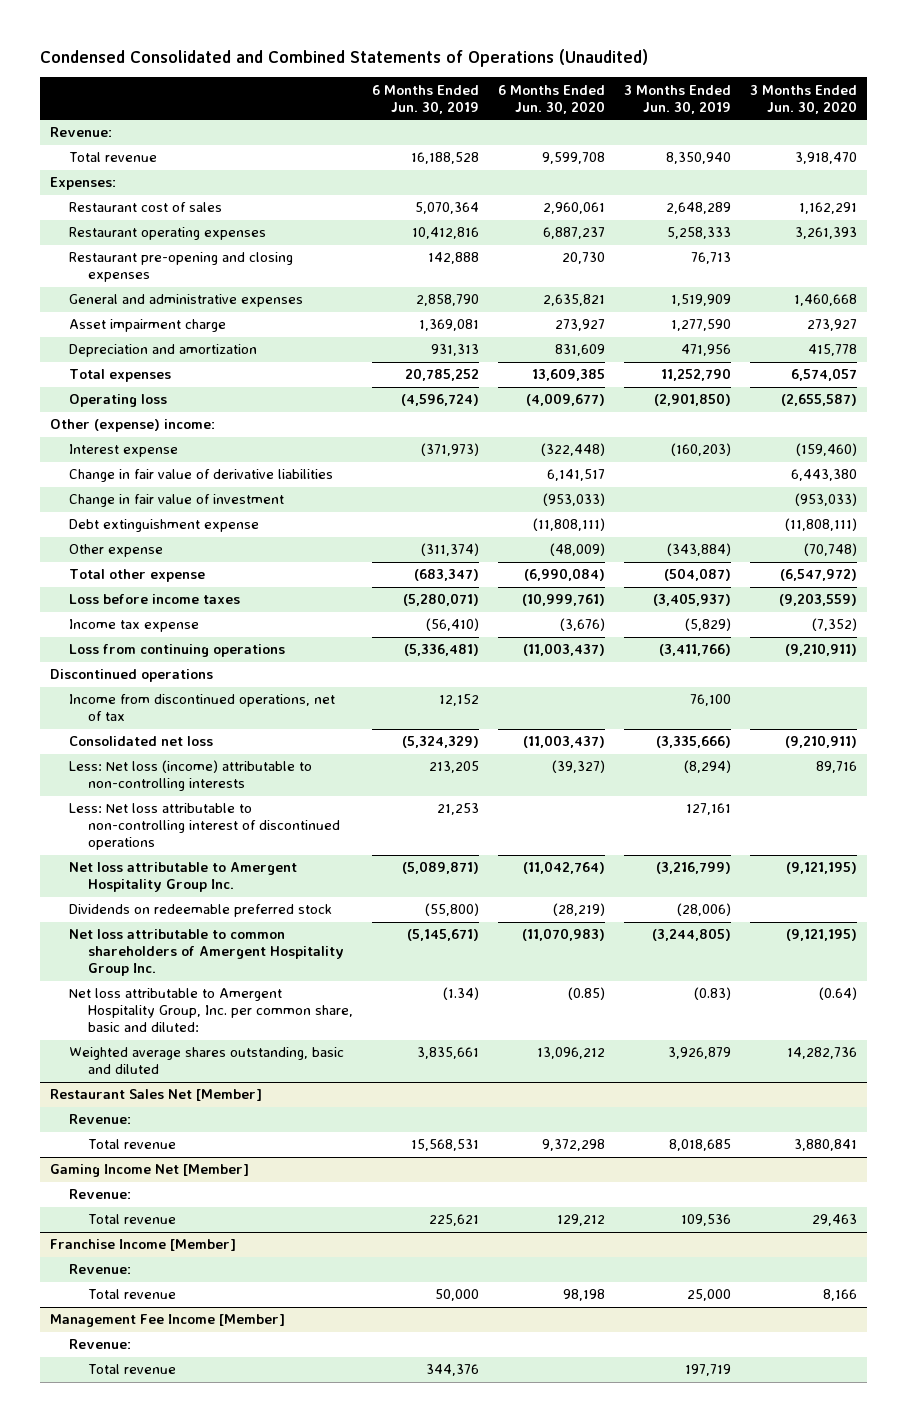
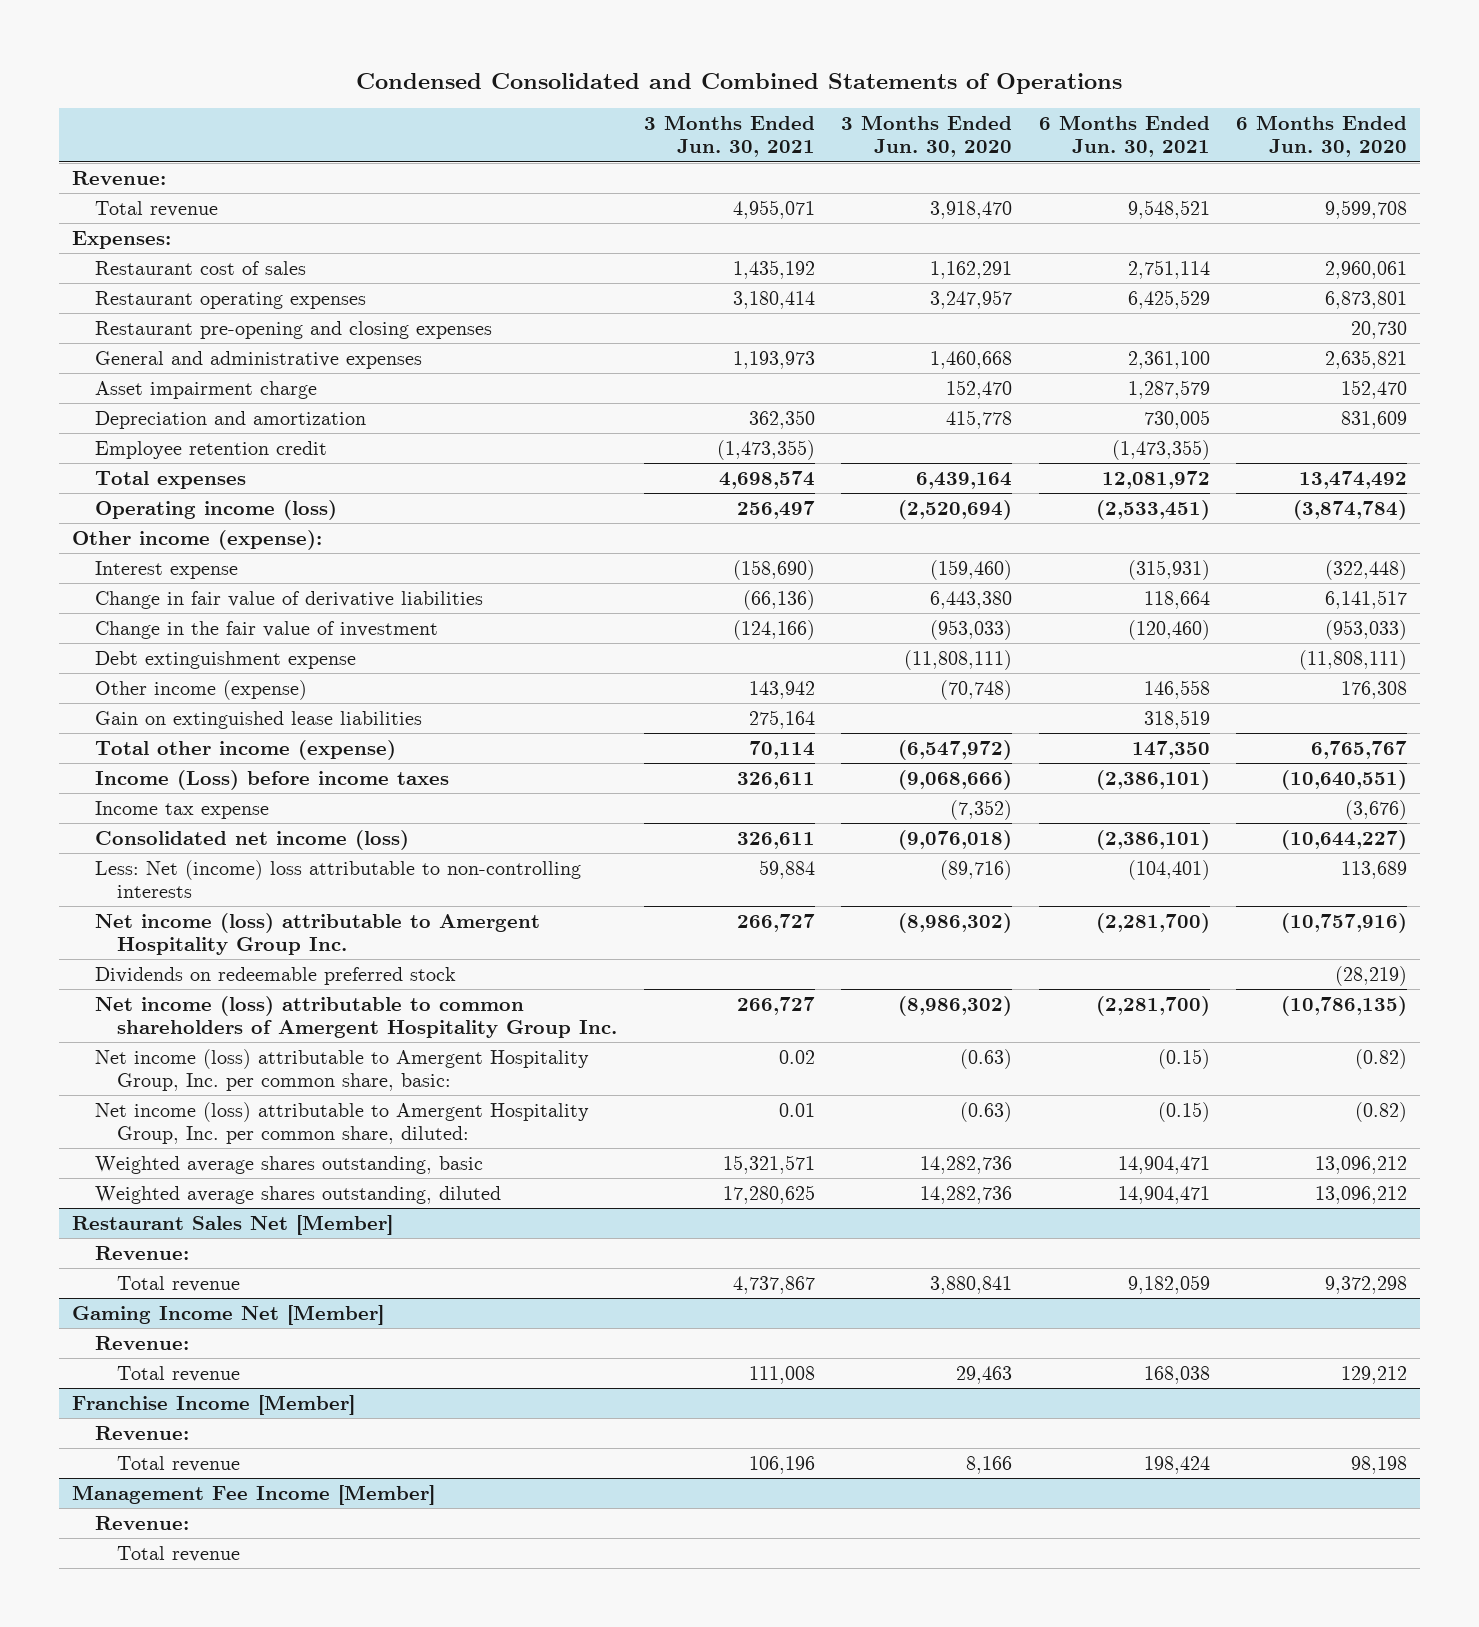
- Condensed Consolidated and Combined Statements of Operations (Unaudited)
+ Condensed Consolidated and Combined Statements of Operations
- | 6 Months Ended Jun. 30, 2019 | 6 Months Ended Jun. 30, 2020 | 3 Months Ended Jun. 30, 2019 | 3 Months Ended Jun. 30, 2020
+ | 3 Months Ended Jun. 30, 2021 | 3 Months Ended Jun. 30, 2020 | 6 Months Ended Jun. 30, 2021 | 6 Months Ended Jun. 30, 2020
- Restaurant operating expenses | 10,412,816 | 6,887,237 | 5,258,333 | 3,261,393
+ Restaurant operating expenses | 3,180,414 | 3,247,957 | 6,425,529 | 6,873,801
- Asset impairment charge | 1,369,081 | 273,927 | 1,277,590 | 273,927
+ Asset impairment charge | | 152,470 | 1,287,579 | 152,470
- Total expenses | 20,785,252 | 13,609,385 | 11,252,790 | 6,574,057
- Operating loss | (4,596,724) | (4,009,677) | (2,901,850) | (2,655,587)
- Other (expense) income:
+ Employee retention credit | (1,473,355) | | (1,473,355) |
+ Total expenses | 4,698,574 | 6,439,164 | 12,081,972 | 13,474,492
+ Operating income (loss) | 256,497 | (2,520,694) | (2,533,451) | (3,874,784)
+ Other income (expense):
- Change in fair value of investment | | (953,033) | | (953,033)
+ Change in the fair value of investment | (124,166) | (953,033) | (120,460) | (953,033)
- Other expense | (311,374) | (48,009) | (343,884) | (70,748)
- Total other expense | (683,347) | (6,990,084) | (504,087) | (6,547,972)
- Loss before income taxes | (5,280,071) | (10,999,761) | (3,405,937) | (9,203,559)
+ Other income (expense) | 143,942 | (70,748) | 146,558 | 176,308
+ Gain on extinguished lease liabilities | 275,164 | | 318,519 |
+ Total other income (expense) | 70,114 | (6,547,972) | 147,350 | 6,765,767
+ Income (Loss) before income taxes | 326,611 | (9,068,666) | (2,386,101) | (10,640,551)
- Loss from continuing operations | (5,336,481) | (11,003,437) | (3,411,766) | (9,210,911)
- Discontinued operations
- Income from discontinued operations, net of tax | 12,152 | | 76,100 |
- Consolidated net loss | (5,324,329) | (11,003,437) | (3,335,666) | (9,210,911)
- Less: Net loss (income) attributable to non-controlling interests | 213,205 | (39,327) | (8,294) | 89,716
- Less: Net loss attributable to non-controlling interest of discontinued operations | 21,253 | | 127,161 |
- Net loss attributable to Amergent Hospitality Group Inc. | (5,089,871) | (11,042,764) | (3,216,799) | (9,121,195)
+ Consolidated net income (loss) | 326,611 | (9,076,018) | (2,386,101) | (10,644,227)
+ Less: Net (income) loss attributable to non-controlling interests | 59,884 | (89,716) | (104,401) | 113,689
+ Net income (loss) attributable to Amergent Hospitality Group Inc. | 266,727 | (8,986,302) | (2,281,700) | (10,757,916)
- Net loss attributable to common shareholders of Amergent Hospitality Group Inc. | (5,145,671) | (11,070,983) | (3,244,805) | (9,121,195)
- Net loss attributable to Amergent Hospitality Group, Inc. per common share, basic and diluted: | (1.34) | (0.85) | (0.83) | (0.64)
- Weighted average shares outstanding, basic and diluted | 3,835,661 | 13,096,212 | 3,926,879 | 14,282,736
+ Net income (loss) attributable to common shareholders of Amergent Hospitality Group Inc. | 266,727 | (8,986,302) | (2,281,700) | (10,786,135)
+ Net income (loss) attributable to Amergent Hospitality Group, Inc. per common share, basic: | 0.02 | (0.63) | (0.15) | (0.82)
+ Net income (loss) attributable to Amergent Hospitality Group, Inc. per common share, diluted: | 0.01 | (0.63) | (0.15) | (0.82)
+ Weighted average shares outstanding, basic | 15,321,571 | 14,282,736 | 14,904,471 | 13,096,212
+ Weighted average shares outstanding, diluted | 17,280,625 | 14,282,736 | 14,904,471 | 13,096,212

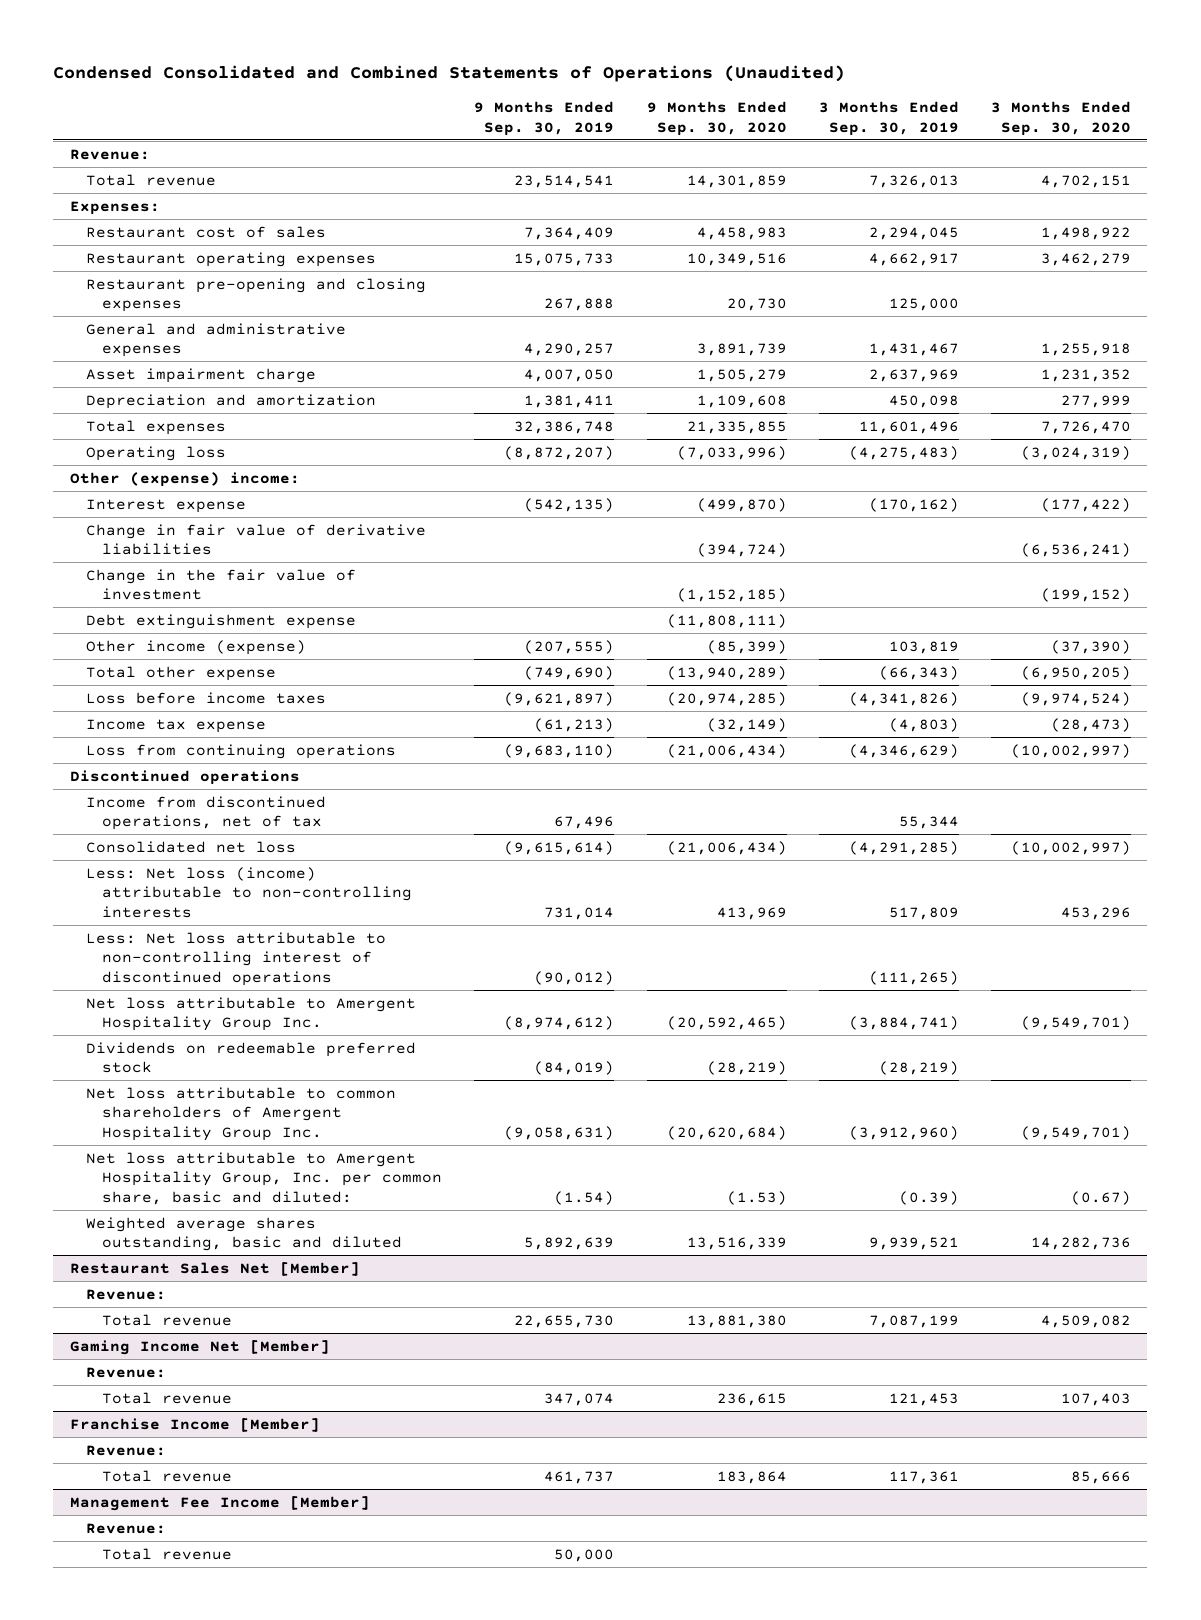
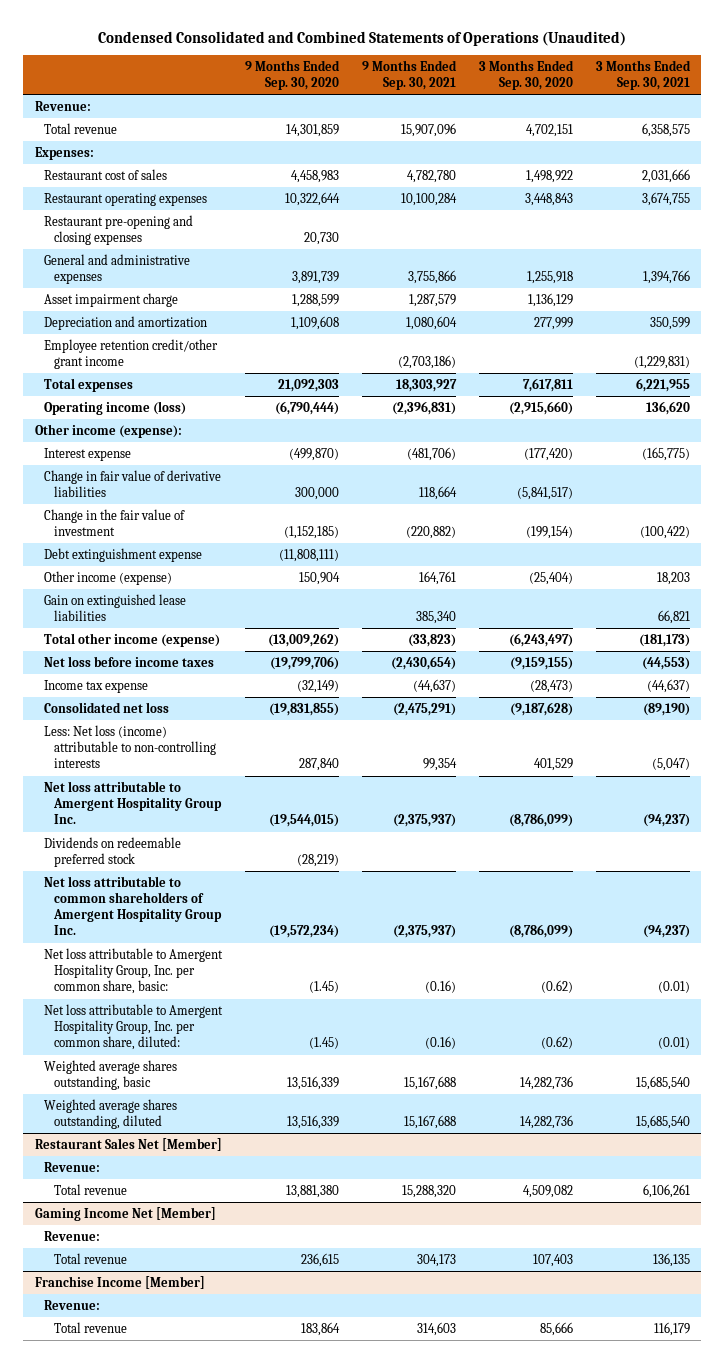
- | 9 Months Ended Sep. 30, 2019 | 9 Months Ended Sep. 30, 2020 | 3 Months Ended Sep. 30, 2019 | 3 Months Ended Sep. 30, 2020
+ | 9 Months Ended Sep. 30, 2020 | 9 Months Ended Sep. 30, 2021 | 3 Months Ended Sep. 30, 2020 | 3 Months Ended Sep. 30, 2021
- Restaurant operating expenses | 15,075,733 | 10,349,516 | 4,662,917 | 3,462,279
+ Restaurant operating expenses | 10,322,644 | 10,100,284 | 3,448,843 | 3,674,755
- Asset impairment charge | 4,007,050 | 1,505,279 | 2,637,969 | 1,231,352
+ Asset impairment charge | 1,288,599 | 1,287,579 | 1,136,129 |
- Total expenses | 32,386,748 | 21,335,855 | 11,601,496 | 7,726,470
- Operating loss | (8,872,207) | (7,033,996) | (4,275,483) | (3,024,319)
- Other (expense) income:
- Interest expense | (542,135) | (499,870) | (170,162) | (177,422)
- Change in fair value of derivative liabilities | | (394,724) | | (6,536,241)
- Change in the fair value of investment | | (1,152,185) | | (199,152)
+ Employee retention credit/other grant income | | (2,703,186) | | (1,229,831)
+ Total expenses | 21,092,303 | 18,303,927 | 7,617,811 | 6,221,955
+ Operating income (loss) | (6,790,444) | (2,396,831) | (2,915,660) | 136,620
+ Other income (expense):
+ Interest expense | (499,870) | (481,706) | (177,420) | (165,775)
+ Change in fair value of derivative liabilities | 300,000 | 118,664 | (5,841,517) |
+ Change in the fair value of investment | (1,152,185) | (220,882) | (199,154) | (100,422)
- Other income (expense) | (207,555) | (85,399) | 103,819 | (37,390)
- Total other expense | (749,690) | (13,940,289) | (66,343) | (6,950,205)
- Loss before income taxes | (9,621,897) | (20,974,285) | (4,341,826) | (9,974,524)
+ Other income (expense) | 150,904 | 164,761 | (25,404) | 18,203
+ Gain on extinguished lease liabilities | | 385,340 | | 66,821
+ Total other income (expense) | (13,009,262) | (33,823) | (6,243,497) | (181,173)
+ Net loss before income taxes | (19,799,706) | (2,430,654) | (9,159,155) | (44,553)
- Loss from continuing operations | (9,683,110) | (21,006,434) | (4,346,629) | (10,002,997)
- Discontinued operations
- Income from discontinued operations, net of tax | 67,496 | | 55,344 |
- Consolidated net loss | (9,615,614) | (21,006,434) | (4,291,285) | (10,002,997)
- Less: Net loss (income) attributable to non-controlling interests | 731,014 | 413,969 | 517,809 | 453,296
- Less: Net loss attributable to non-controlling interest of discontinued operations | (90,012) | | (111,265) |
- Net loss attributable to Amergent Hospitality Group Inc. | (8,974,612) | (20,592,465) | (3,884,741) | (9,549,701)
+ Consolidated net loss | (19,831,855) | (2,475,291) | (9,187,628) | (89,190)
+ Less: Net loss (income) attributable to non-controlling interests | 287,840 | 99,354 | 401,529 | (5,047)
+ Net loss attributable to Amergent Hospitality Group Inc. | (19,544,015) | (2,375,937) | (8,786,099) | (94,237)
- Net loss attributable to common shareholders of Amergent Hospitality Group Inc. | (9,058,631) | (20,620,684) | (3,912,960) | (9,549,701)
- Net loss attributable to Amergent Hospitality Group, Inc. per common share, basic and diluted: | (1.54) | (1.53) | (0.39) | (0.67)
- Weighted average shares outstanding, basic and diluted | 5,892,639 | 13,516,339 | 9,939,521 | 14,282,736
+ Net loss attributable to common shareholders of Amergent Hospitality Group Inc. | (19,572,234) | (2,375,937) | (8,786,099) | (94,237)
+ Net loss attributable to Amergent Hospitality Group, Inc. per common share, basic: | (1.45) | (0.16) | (0.62) | (0.01)
+ Net loss attributable to Amergent Hospitality Group, Inc. per common share, diluted: | (1.45) | (0.16) | (0.62) | (0.01)
+ Weighted average shares outstanding, basic | 13,516,339 | 15,167,688 | 14,282,736 | 15,685,540
+ Weighted average shares outstanding, diluted | 13,516,339 | 15,167,688 | 14,282,736 | 15,685,540
- Management Fee Income [Member]
- Revenue:
- Total revenue | 50,000 | | |

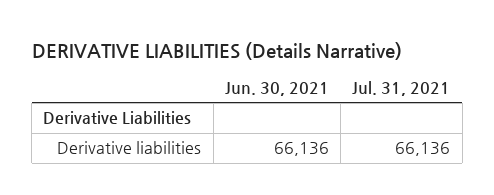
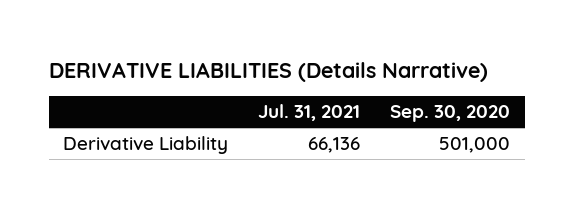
- | Jun. 30, 2021 | Jul. 31, 2021
+ | Jul. 31, 2021 | Sep. 30, 2020
- Derivative Liabilities
- Derivative liabilities | 66,136 | 66,136
+ Derivative Liability | 66,136 | 501,000

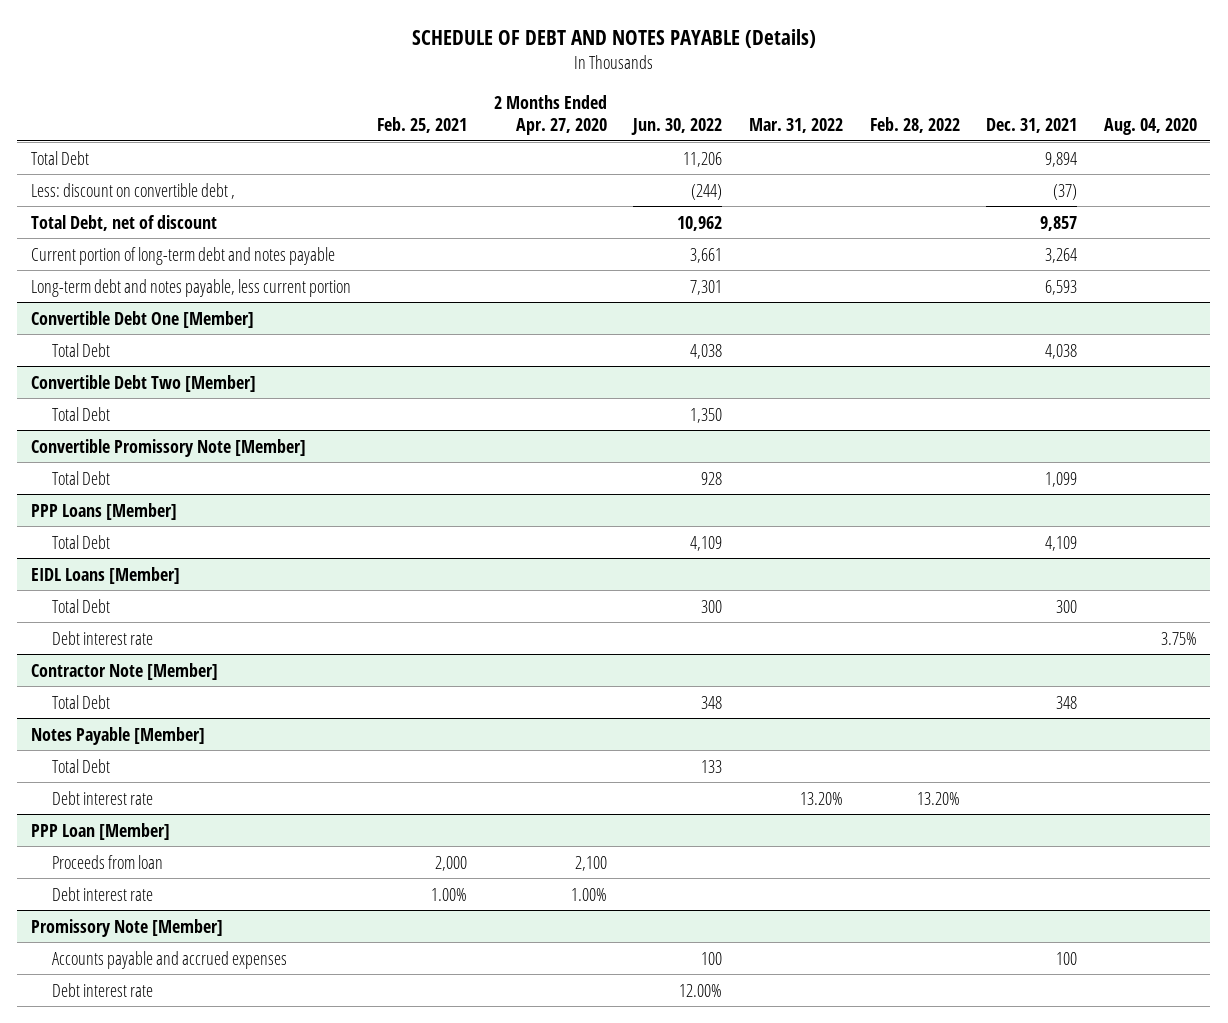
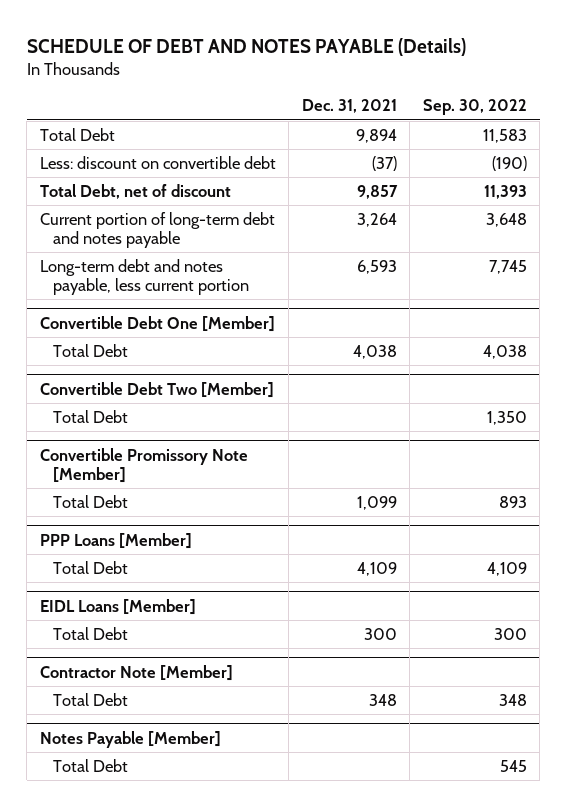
- | Feb. 25, 2021 | 2 Months Ended Apr. 27, 2020 | Jun. 30, 2022 | Mar. 31, 2022 | Feb. 28, 2022 | Dec. 31, 2021 | Aug. 04, 2020
+ | Dec. 31, 2021 | Sep. 30, 2022
- Less: discount on convertible debt , | | | (244) | | | (37) |
+ Less: discount on convertible debt | (37) | (190)
@ EIDL Loans [Member]
- Debt interest rate | | | | | | | 3.75%
@ Notes Payable [Member]
- Debt interest rate | | | | 13.20% | 13.20% | |
- PPP Loan [Member]
- Proceeds from loan | 2,000 | 2,100 | | | | |
- Debt interest rate | 1.00% | 1.00% | | | | |
- Promissory Note [Member]
- Accounts payable and accrued expenses | | | 100 | | | 100 |
- Debt interest rate | | | 12.00% | | | |

